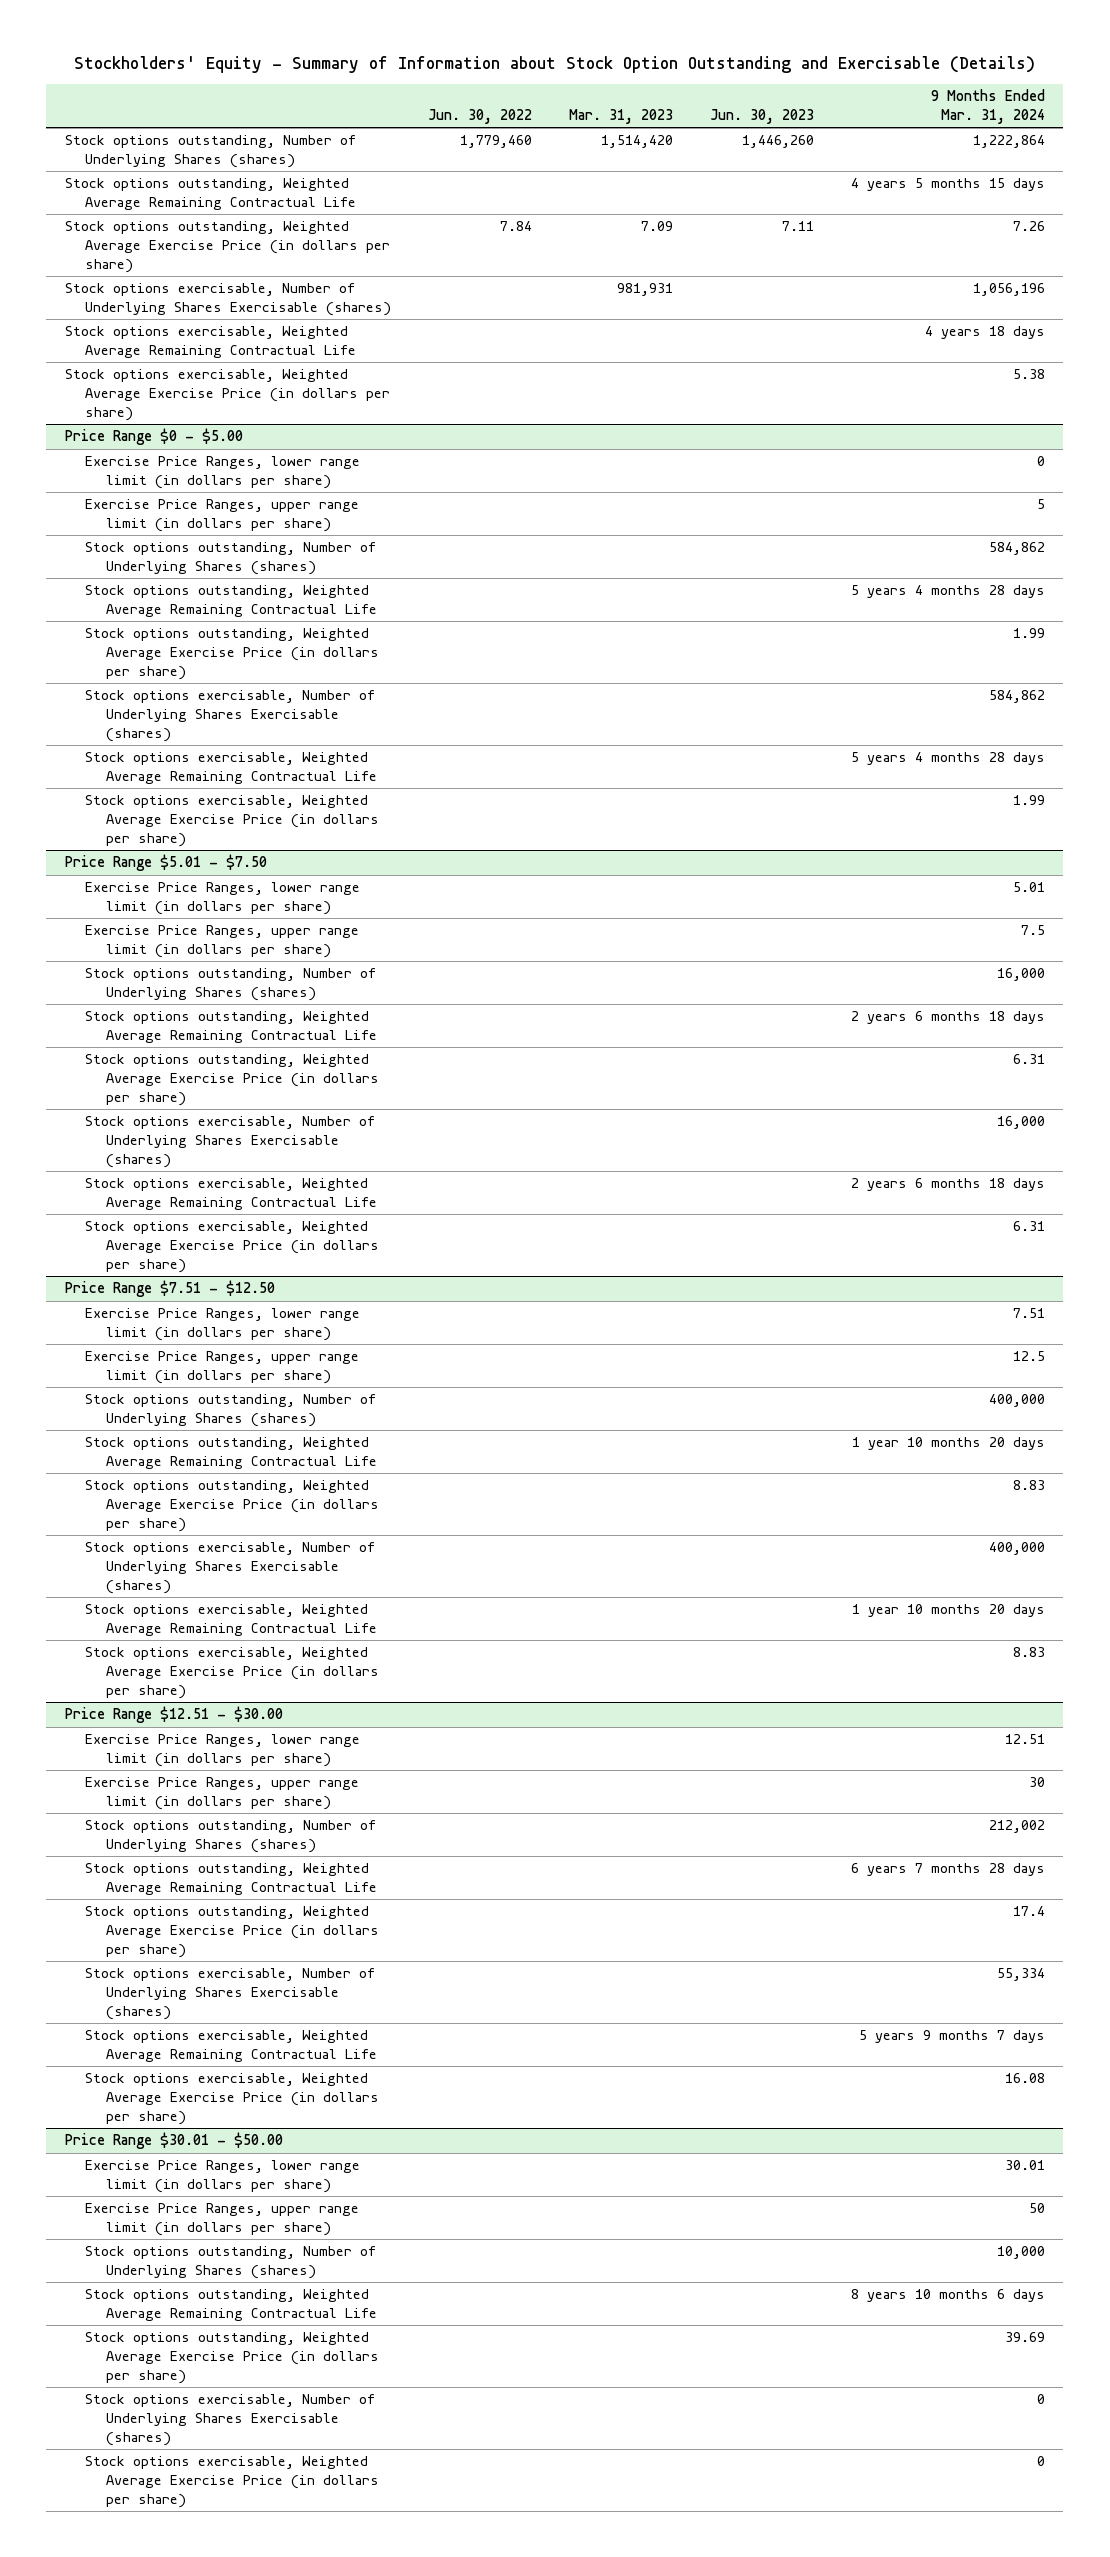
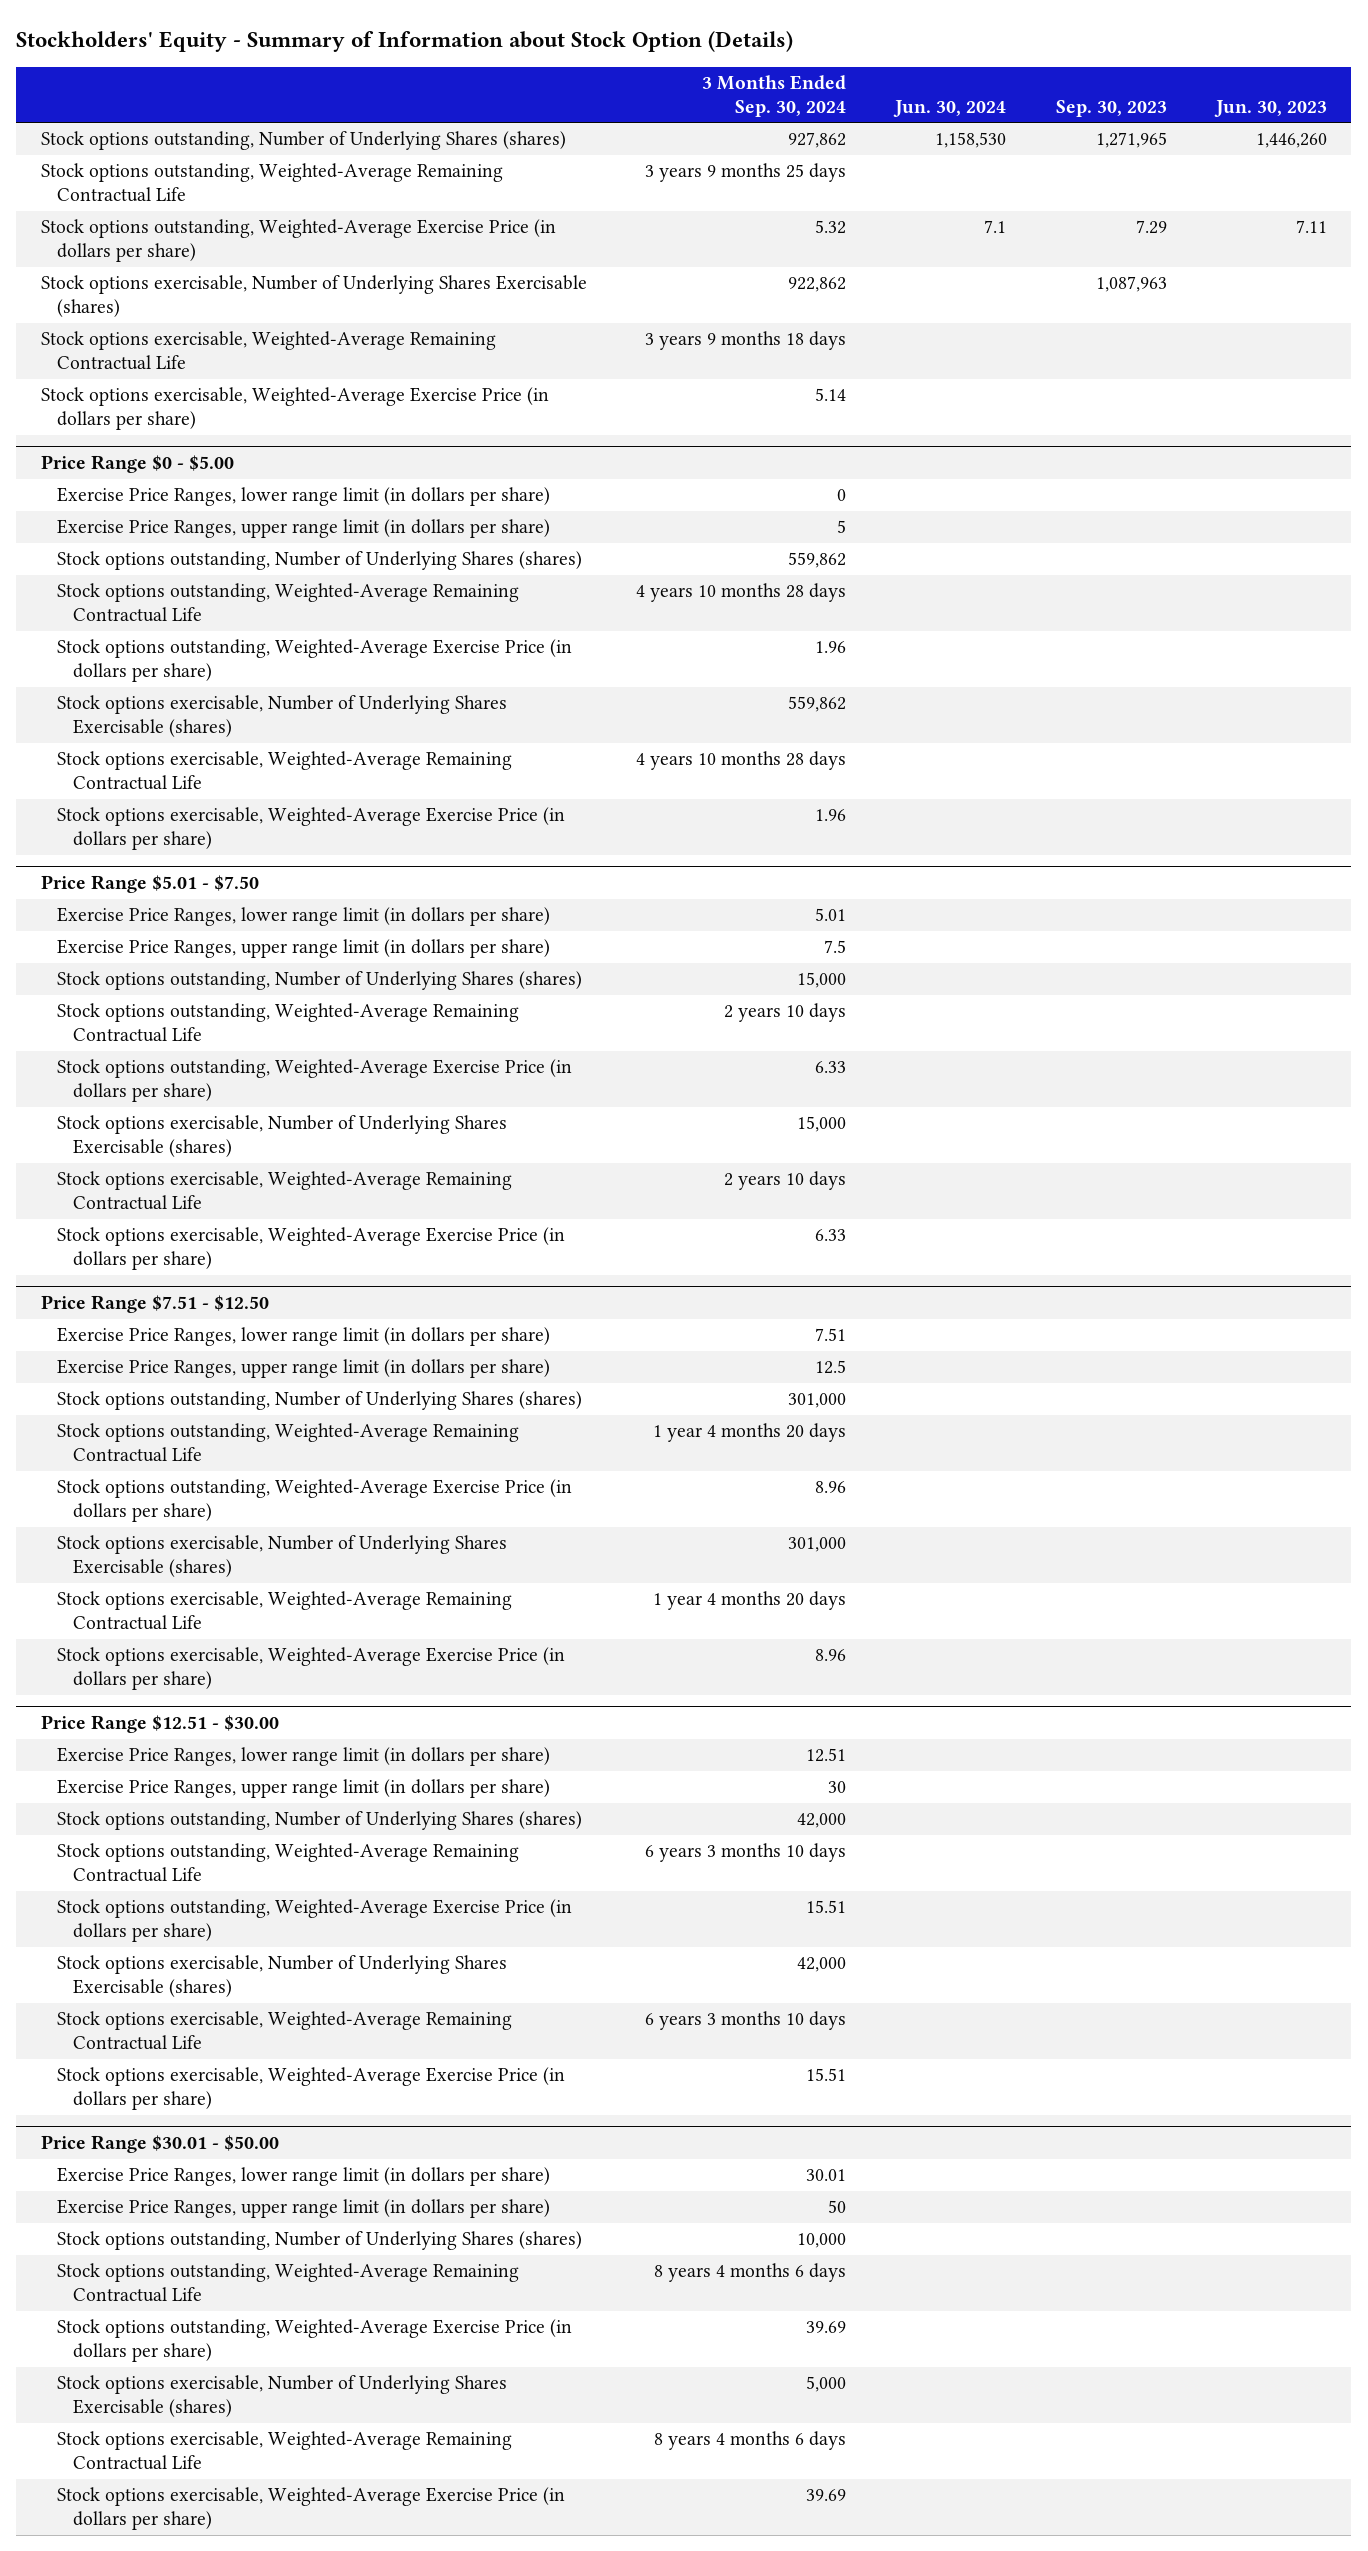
- Stockholders' Equity - Summary of Information about Stock Option Outstanding and Exercisable (Details)
+ Stockholders' Equity - Summary of Information about Stock Option (Details)
- | Jun. 30, 2022 | Mar. 31, 2023 | Jun. 30, 2023 | 9 Months Ended Mar. 31, 2024
+ | 3 Months Ended Sep. 30, 2024 | Jun. 30, 2024 | Sep. 30, 2023 | Jun. 30, 2023
- Stock options outstanding, Weighted Average Remaining Contractual Life | | | | 4 years 5 months 15 days
- Stock options outstanding, Weighted Average Exercise Price (in dollars per share) | 7.84 | 7.09 | 7.11 | 7.26
+ Stock options outstanding, Weighted-Average Remaining Contractual Life | 3 years 9 months 25 days | | |
+ Stock options outstanding, Weighted-Average Exercise Price (in dollars per share) | 5.32 | 7.1 | 7.29 | 7.11
- Stock options exercisable, Weighted Average Remaining Contractual Life | | | | 4 years 18 days
- Stock options exercisable, Weighted Average Exercise Price (in dollars per share) | | | | 5.38
+ Stock options exercisable, Weighted-Average Remaining Contractual Life | 3 years 9 months 18 days | | |
+ Stock options exercisable, Weighted-Average Exercise Price (in dollars per share) | 5.14 | | |
@ Price Range $0 - $5.00
- Stock options outstanding, Weighted Average Remaining Contractual Life | | | | 5 years 4 months 28 days
- Stock options outstanding, Weighted Average Exercise Price (in dollars per share) | | | | 1.99
+ Stock options outstanding, Weighted-Average Remaining Contractual Life | 4 years 10 months 28 days | | |
+ Stock options outstanding, Weighted-Average Exercise Price (in dollars per share) | 1.96 | | |
- Stock options exercisable, Weighted Average Remaining Contractual Life | | | | 5 years 4 months 28 days
- Stock options exercisable, Weighted Average Exercise Price (in dollars per share) | | | | 1.99
+ Stock options exercisable, Weighted-Average Remaining Contractual Life | 4 years 10 months 28 days | | |
+ Stock options exercisable, Weighted-Average Exercise Price (in dollars per share) | 1.96 | | |
@ Price Range $5.01 - $7.50
- Stock options outstanding, Weighted Average Remaining Contractual Life | | | | 2 years 6 months 18 days
- Stock options outstanding, Weighted Average Exercise Price (in dollars per share) | | | | 6.31
+ Stock options outstanding, Weighted-Average Remaining Contractual Life | 2 years 10 days | | |
+ Stock options outstanding, Weighted-Average Exercise Price (in dollars per share) | 6.33 | | |
- Stock options exercisable, Weighted Average Remaining Contractual Life | | | | 2 years 6 months 18 days
- Stock options exercisable, Weighted Average Exercise Price (in dollars per share) | | | | 6.31
+ Stock options exercisable, Weighted-Average Remaining Contractual Life | 2 years 10 days | | |
+ Stock options exercisable, Weighted-Average Exercise Price (in dollars per share) | 6.33 | | |
@ Price Range $7.51 - $12.50
- Stock options outstanding, Weighted Average Remaining Contractual Life | | | | 1 year 10 months 20 days
- Stock options outstanding, Weighted Average Exercise Price (in dollars per share) | | | | 8.83
+ Stock options outstanding, Weighted-Average Remaining Contractual Life | 1 year 4 months 20 days | | |
+ Stock options outstanding, Weighted-Average Exercise Price (in dollars per share) | 8.96 | | |
- Stock options exercisable, Weighted Average Remaining Contractual Life | | | | 1 year 10 months 20 days
- Stock options exercisable, Weighted Average Exercise Price (in dollars per share) | | | | 8.83
+ Stock options exercisable, Weighted-Average Remaining Contractual Life | 1 year 4 months 20 days | | |
+ Stock options exercisable, Weighted-Average Exercise Price (in dollars per share) | 8.96 | | |
@ Price Range $12.51 - $30.00
- Stock options outstanding, Weighted Average Remaining Contractual Life | | | | 6 years 7 months 28 days
- Stock options outstanding, Weighted Average Exercise Price (in dollars per share) | | | | 17.4
+ Stock options outstanding, Weighted-Average Remaining Contractual Life | 6 years 3 months 10 days | | |
+ Stock options outstanding, Weighted-Average Exercise Price (in dollars per share) | 15.51 | | |
- Stock options exercisable, Weighted Average Remaining Contractual Life | | | | 5 years 9 months 7 days
- Stock options exercisable, Weighted Average Exercise Price (in dollars per share) | | | | 16.08
+ Stock options exercisable, Weighted-Average Remaining Contractual Life | 6 years 3 months 10 days | | |
+ Stock options exercisable, Weighted-Average Exercise Price (in dollars per share) | 15.51 | | |
@ Price Range $30.01 - $50.00
- Stock options outstanding, Weighted Average Remaining Contractual Life | | | | 8 years 10 months 6 days
- Stock options outstanding, Weighted Average Exercise Price (in dollars per share) | | | | 39.69
+ Stock options outstanding, Weighted-Average Remaining Contractual Life | 8 years 4 months 6 days | | |
+ Stock options outstanding, Weighted-Average Exercise Price (in dollars per share) | 39.69 | | |
- Stock options exercisable, Weighted Average Exercise Price (in dollars per share) | | | | 0
+ Stock options exercisable, Weighted-Average Remaining Contractual Life | 8 years 4 months 6 days | | |
+ Stock options exercisable, Weighted-Average Exercise Price (in dollars per share) | 39.69 | | |

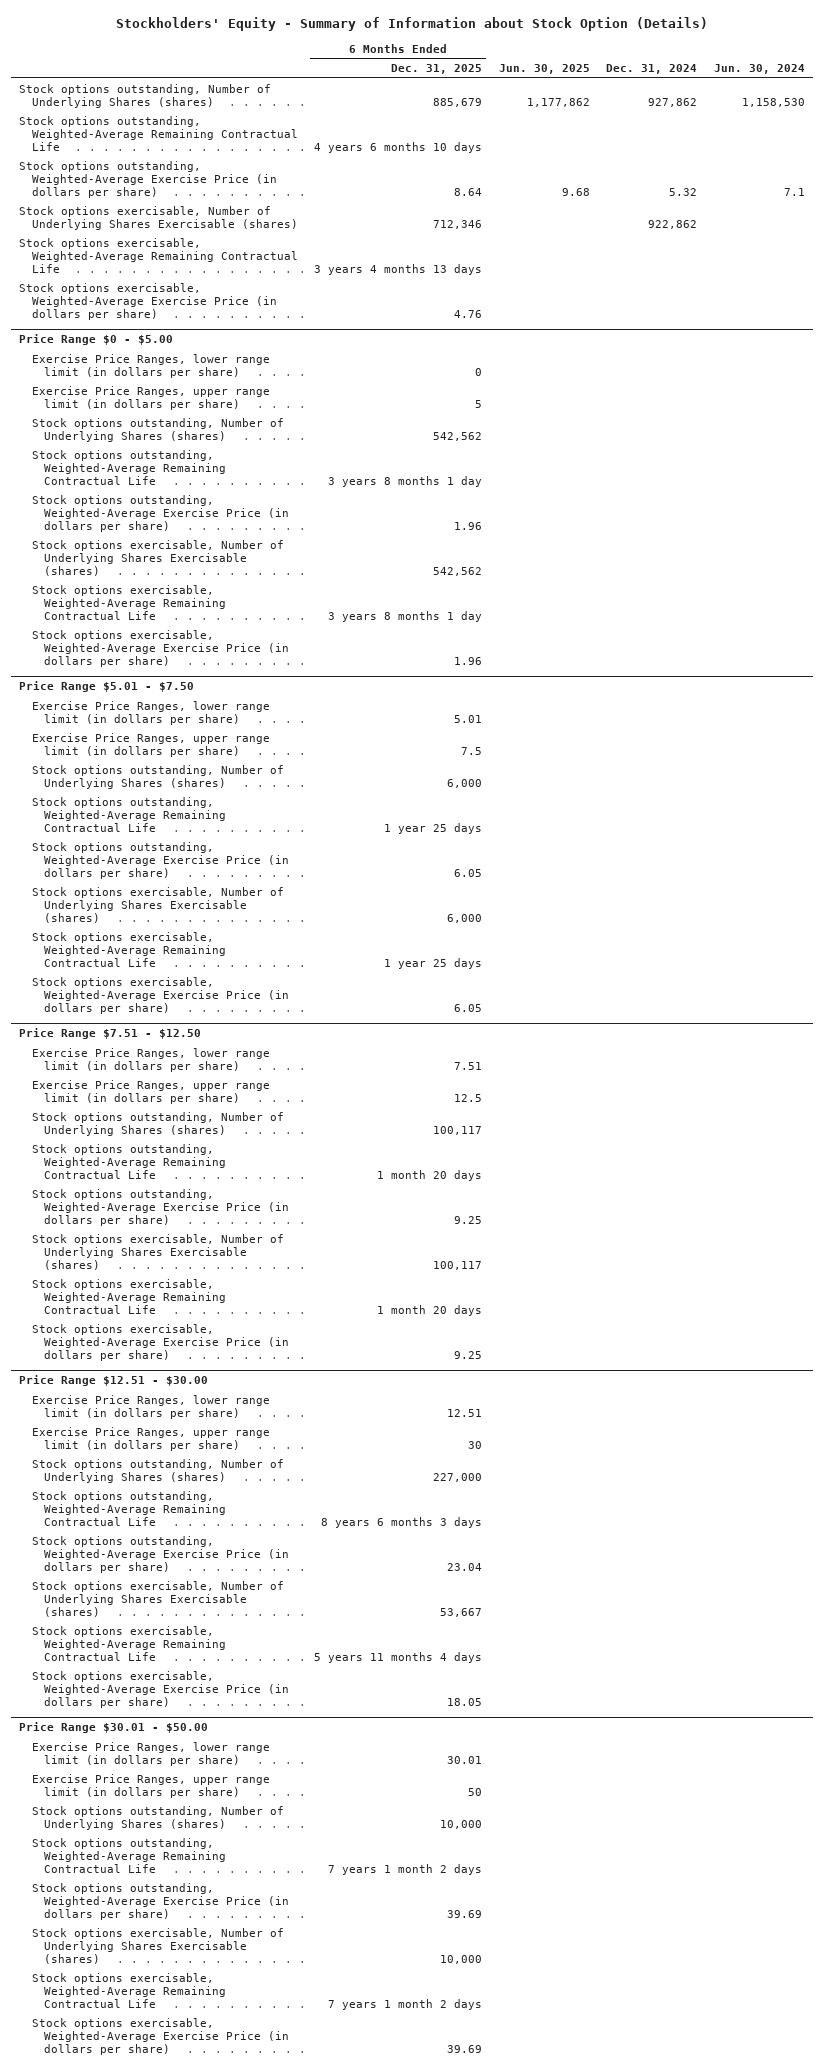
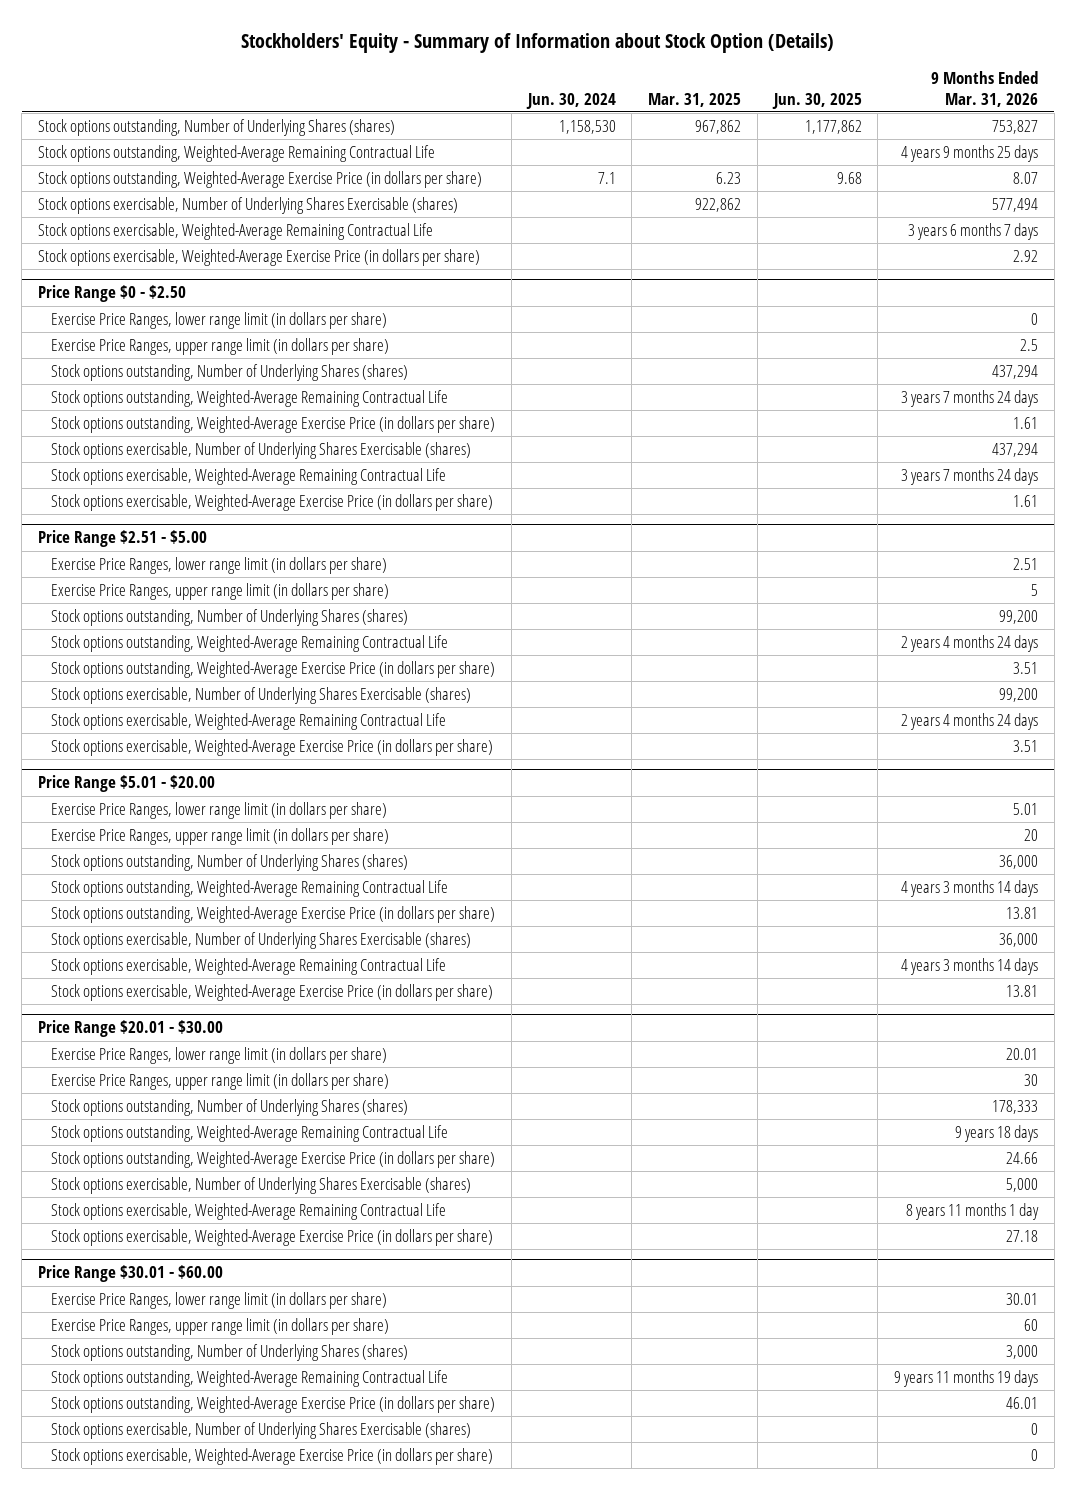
- | 6 Months Ended Dec. 31, 2025 | Jun. 30, 2025 | Dec. 31, 2024 | Jun. 30, 2024
+ | Jun. 30, 2024 | Mar. 31, 2025 | Jun. 30, 2025 | 9 Months Ended Mar. 31, 2026
- Price Range $0 - $5.00
+ Price Range $0 - $2.50
- Price Range $5.01 - $7.50
+ Price Range $2.51 - $5.00
- Price Range $7.51 - $12.50
+ Price Range $5.01 - $20.00
- Price Range $12.51 - $30.00
+ Price Range $20.01 - $30.00
- Price Range $30.01 - $50.00
+ Price Range $30.01 - $60.00
- Stock options exercisable, Weighted-Average Remaining Contractual Life | 7 years 1 month 2 days | | |

